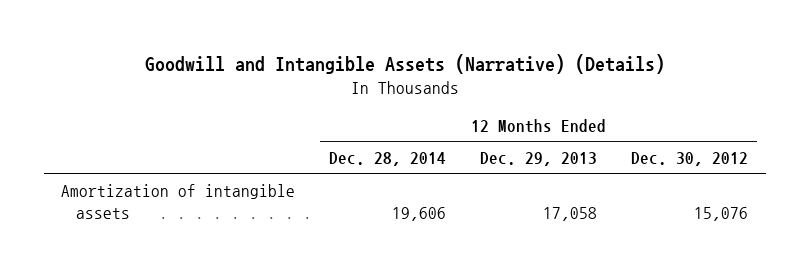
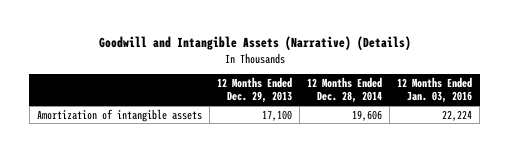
- | 12 Months Ended Dec. 28, 2014 | 12 Months Ended Dec. 29, 2013 | 12 Months Ended Dec. 30, 2012
+ | 12 Months Ended Dec. 29, 2013 | 12 Months Ended Dec. 28, 2014 | 12 Months Ended Jan. 03, 2016
- Amortization of intangible assets | 19,606 | 17,058 | 15,076
+ Amortization of intangible assets | 17,100 | 19,606 | 22,224

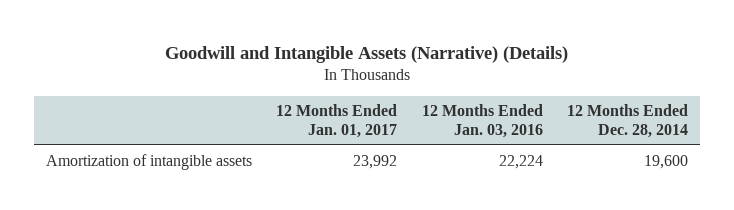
- | 12 Months Ended Dec. 29, 2013 | 12 Months Ended Dec. 28, 2014 | 12 Months Ended Jan. 03, 2016
+ | 12 Months Ended Jan. 01, 2017 | 12 Months Ended Jan. 03, 2016 | 12 Months Ended Dec. 28, 2014
- Amortization of intangible assets | 17,100 | 19,606 | 22,224
+ Amortization of intangible assets | 23,992 | 22,224 | 19,600

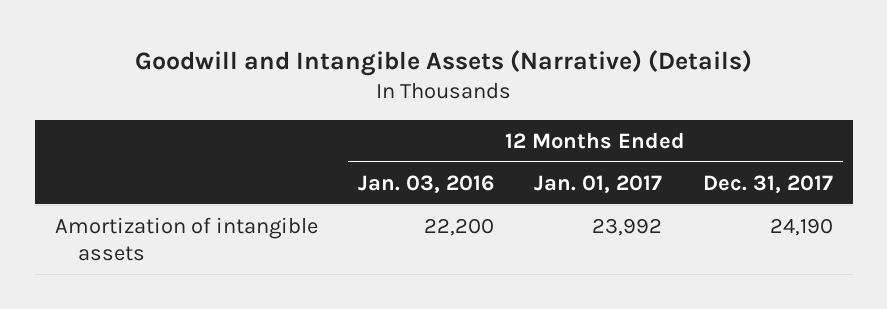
- | 12 Months Ended Jan. 01, 2017 | 12 Months Ended Jan. 03, 2016 | 12 Months Ended Dec. 28, 2014
+ | 12 Months Ended Jan. 03, 2016 | 12 Months Ended Jan. 01, 2017 | 12 Months Ended Dec. 31, 2017
- Amortization of intangible assets | 23,992 | 22,224 | 19,600
+ Amortization of intangible assets | 22,200 | 23,992 | 24,190

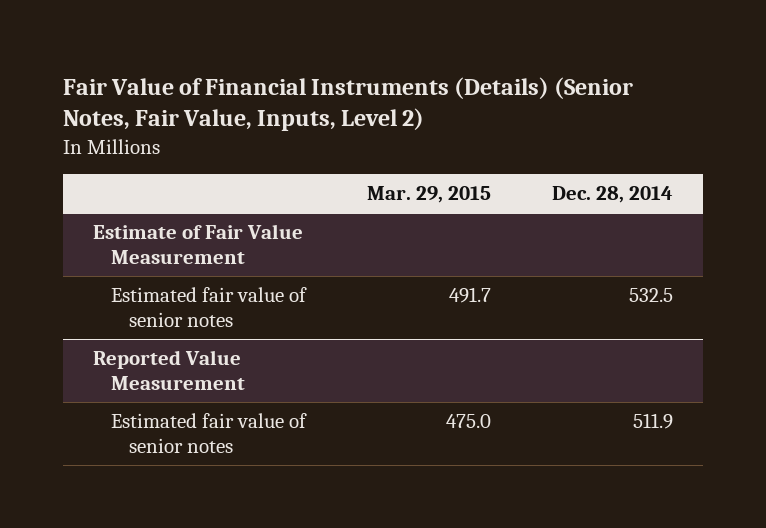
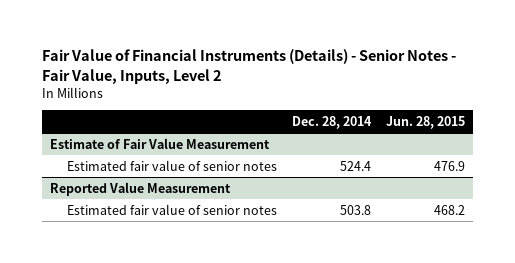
- Fair Value of Financial Instruments (Details) (Senior Notes, Fair Value, Inputs, Level 2)
+ Fair Value of Financial Instruments (Details) - Senior Notes - Fair Value, Inputs, Level 2
- | Mar. 29, 2015 | Dec. 28, 2014
+ | Dec. 28, 2014 | Jun. 28, 2015
@ Estimate of Fair Value Measurement
- Estimated fair value of senior notes | 491.7 | 532.5
+ Estimated fair value of senior notes | 524.4 | 476.9
@ Reported Value Measurement
- Estimated fair value of senior notes | 475.0 | 511.9
+ Estimated fair value of senior notes | 503.8 | 468.2

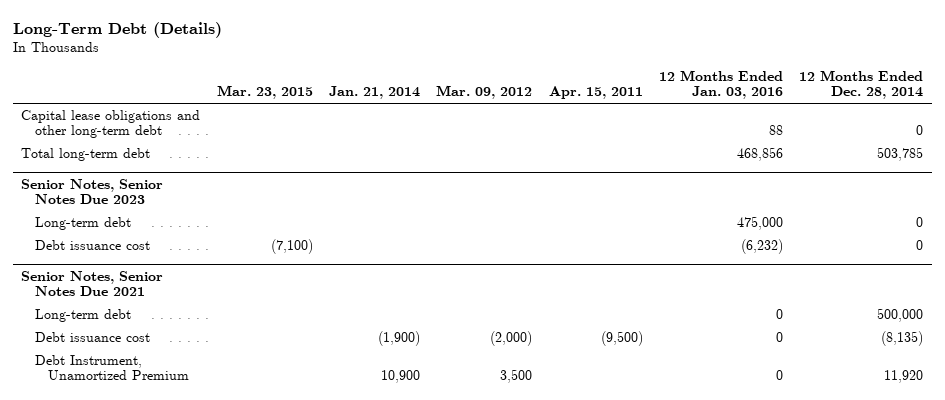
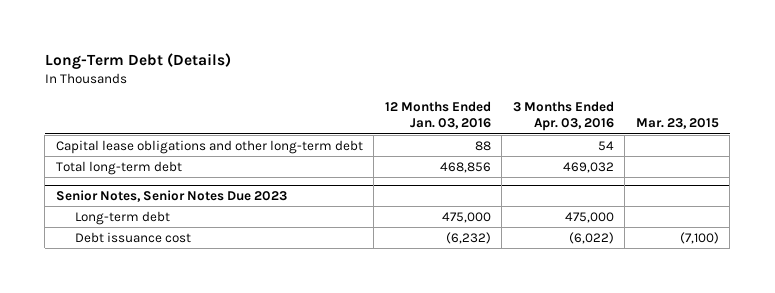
- | Mar. 23, 2015 | Jan. 21, 2014 | Mar. 09, 2012 | Apr. 15, 2011 | 12 Months Ended Jan. 03, 2016 | 12 Months Ended Dec. 28, 2014
+ | 12 Months Ended Jan. 03, 2016 | 3 Months Ended Apr. 03, 2016 | Mar. 23, 2015
- Senior Notes, Senior Notes Due 2021
- Long-term debt | | | | | 0 | 500,000
- Debt issuance cost | | (1,900) | (2,000) | (9,500) | 0 | (8,135)
- Debt Instrument, Unamortized Premium | | 10,900 | 3,500 | | 0 | 11,920

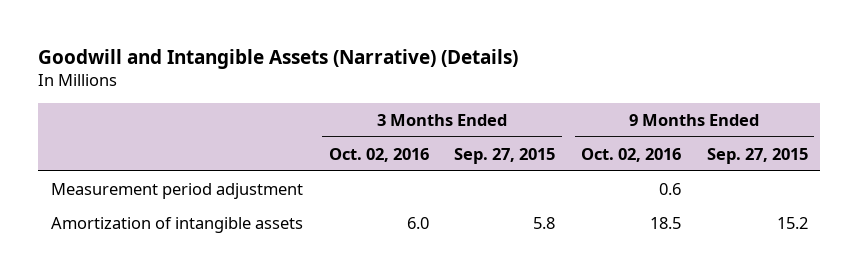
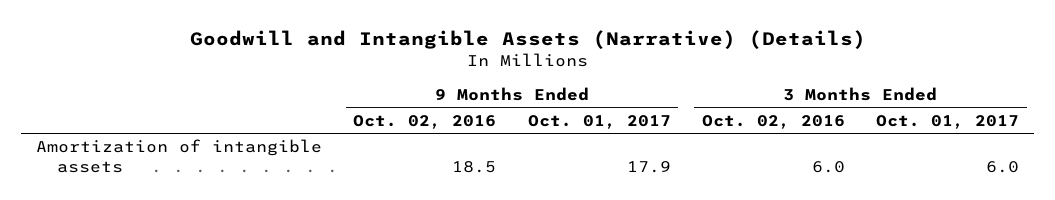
- | 3 Months Ended Oct. 02, 2016 | 3 Months Ended Sep. 27, 2015 | 9 Months Ended Oct. 02, 2016 | 9 Months Ended Sep. 27, 2015
+ | 9 Months Ended Oct. 02, 2016 | 9 Months Ended Oct. 01, 2017 | 3 Months Ended Oct. 02, 2016 | 3 Months Ended Oct. 01, 2017
- Measurement period adjustment | | | 0.6 |

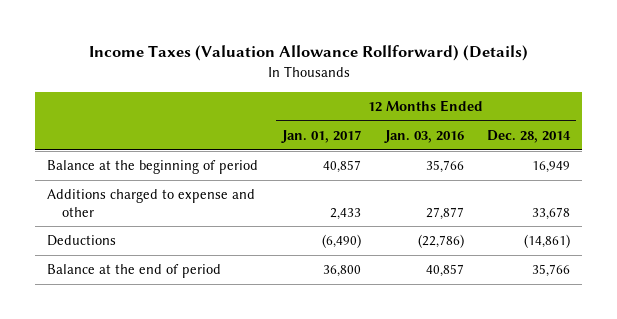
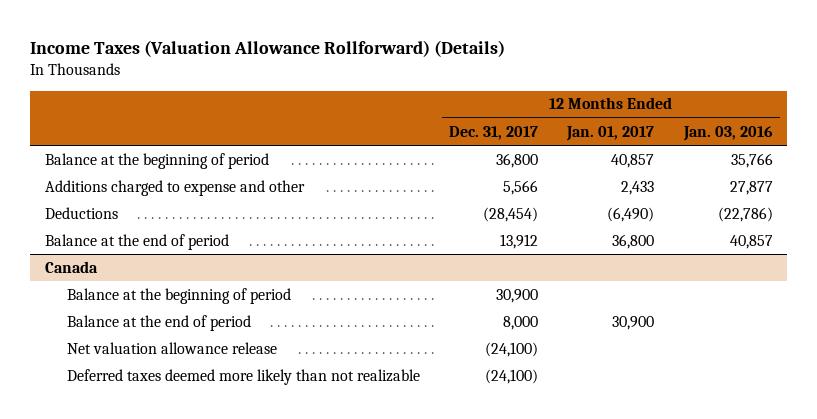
- | 12 Months Ended Jan. 01, 2017 | 12 Months Ended Jan. 03, 2016 | 12 Months Ended Dec. 28, 2014
+ | 12 Months Ended Dec. 31, 2017 | 12 Months Ended Jan. 01, 2017 | 12 Months Ended Jan. 03, 2016
+ Canada
+ Balance at the beginning of period | 30,900 | |
+ Balance at the end of period | 8,000 | 30,900 |
+ Net valuation allowance release | (24,100) | |
+ Deferred taxes deemed more likely than not realizable | (24,100) | |

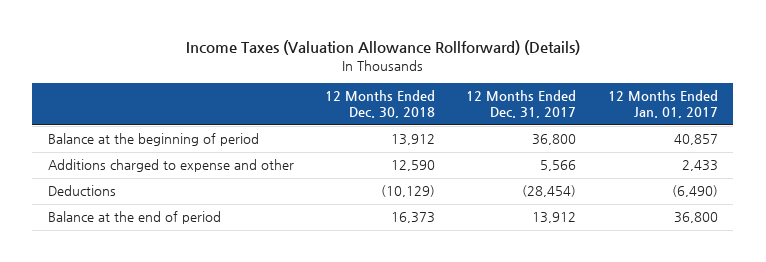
- | 12 Months Ended Dec. 31, 2017 | 12 Months Ended Jan. 01, 2017 | 12 Months Ended Jan. 03, 2016
+ | 12 Months Ended Dec. 30, 2018 | 12 Months Ended Dec. 31, 2017 | 12 Months Ended Jan. 01, 2017
- Canada
- Balance at the beginning of period | 30,900 | |
- Balance at the end of period | 8,000 | 30,900 |
- Net valuation allowance release | (24,100) | |
- Deferred taxes deemed more likely than not realizable | (24,100) | |

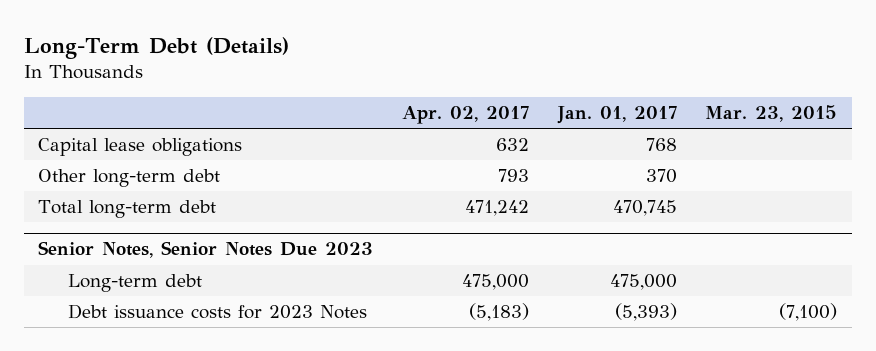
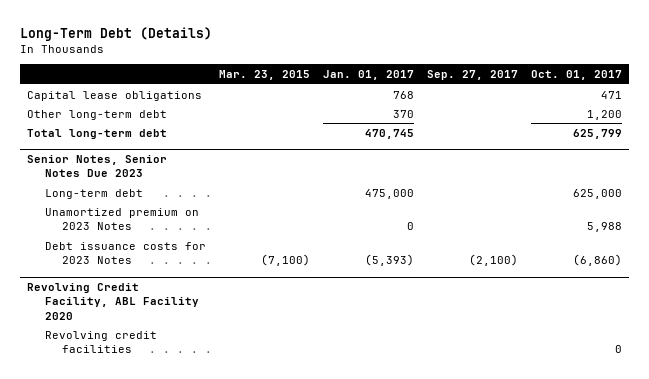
- | Apr. 02, 2017 | Jan. 01, 2017 | Mar. 23, 2015
+ | Mar. 23, 2015 | Jan. 01, 2017 | Sep. 27, 2017 | Oct. 01, 2017
@ Senior Notes, Senior Notes Due 2023
+ Unamortized premium on 2023 Notes | | 0 | | 5,988
+ Revolving Credit Facility, ABL Facility 2020
+ Revolving credit facilities | | | | 0

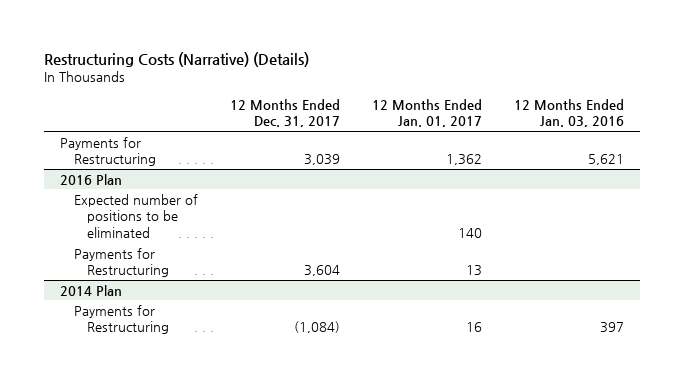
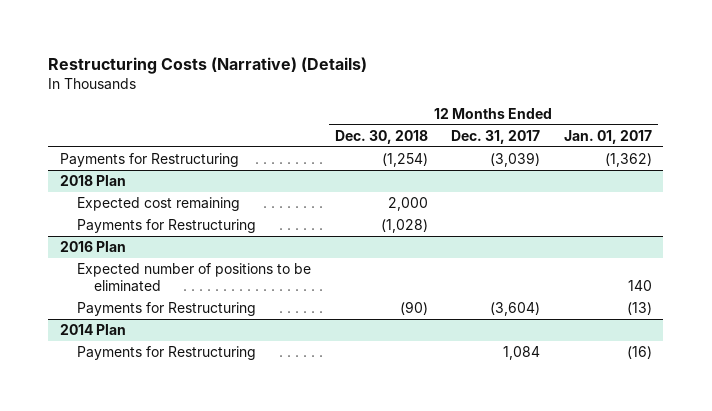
- | 12 Months Ended Dec. 31, 2017 | 12 Months Ended Jan. 01, 2017 | 12 Months Ended Jan. 03, 2016
+ | 12 Months Ended Dec. 30, 2018 | 12 Months Ended Dec. 31, 2017 | 12 Months Ended Jan. 01, 2017
- Payments for Restructuring | 3,039 | 1,362 | 5,621
+ Payments for Restructuring | (1,254) | (3,039) | (1,362)
+ 2018 Plan
+ Expected cost remaining | 2,000 | |
+ Payments for Restructuring | (1,028) | |
@ 2016 Plan
- Payments for Restructuring | 3,604 | 13 |
+ Payments for Restructuring | (90) | (3,604) | (13)
@ 2014 Plan
- Payments for Restructuring | (1,084) | 16 | 397
+ Payments for Restructuring | | 1,084 | (16)

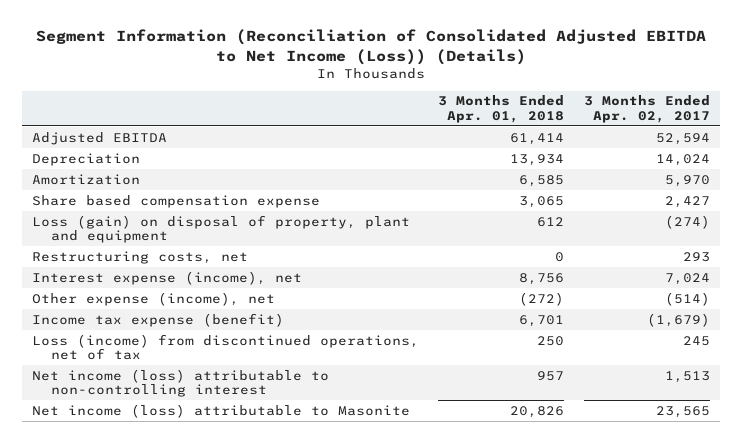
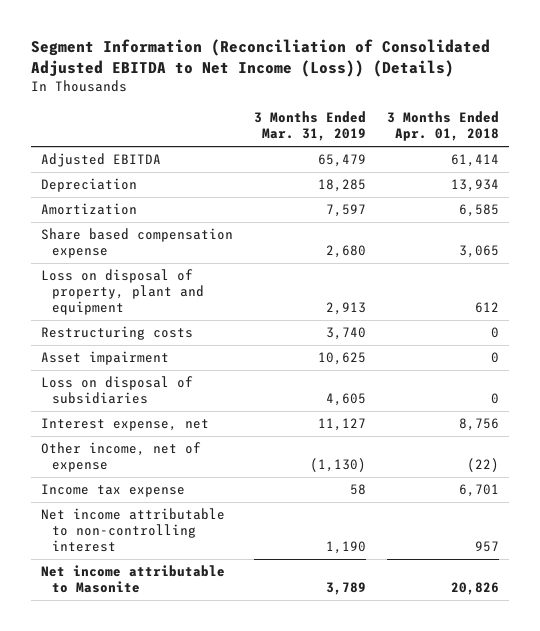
- | 3 Months Ended Apr. 01, 2018 | 3 Months Ended Apr. 02, 2017
+ | 3 Months Ended Mar. 31, 2019 | 3 Months Ended Apr. 01, 2018
- Loss (gain) on disposal of property, plant and equipment | 612 | (274)
- Restructuring costs, net | 0 | 293
- Interest expense (income), net | 8,756 | 7,024
- Other expense (income), net | (272) | (514)
- Income tax expense (benefit) | 6,701 | (1,679)
- Loss (income) from discontinued operations, net of tax | 250 | 245
- Net income (loss) attributable to non-controlling interest | 957 | 1,513
- Net income (loss) attributable to Masonite | 20,826 | 23,565
+ Loss on disposal of property, plant and equipment | 2,913 | 612
+ Restructuring costs | 3,740 | 0
+ Asset impairment | 10,625 | 0
+ Loss on disposal of subsidiaries | 4,605 | 0
+ Interest expense, net | 11,127 | 8,756
+ Other income, net of expense | (1,130) | (22)
+ Income tax expense | 58 | 6,701
+ Net income attributable to non-controlling interest | 1,190 | 957
+ Net income attributable to Masonite | 3,789 | 20,826

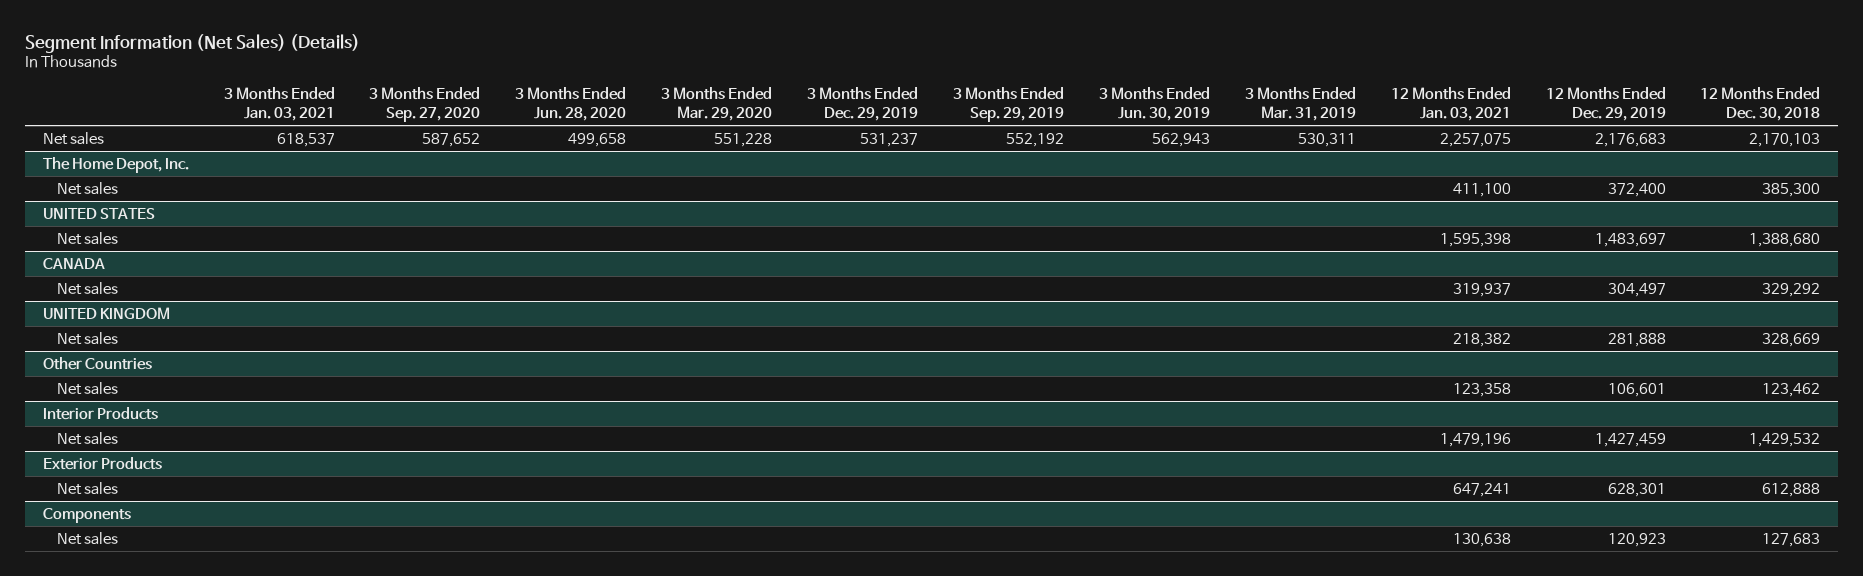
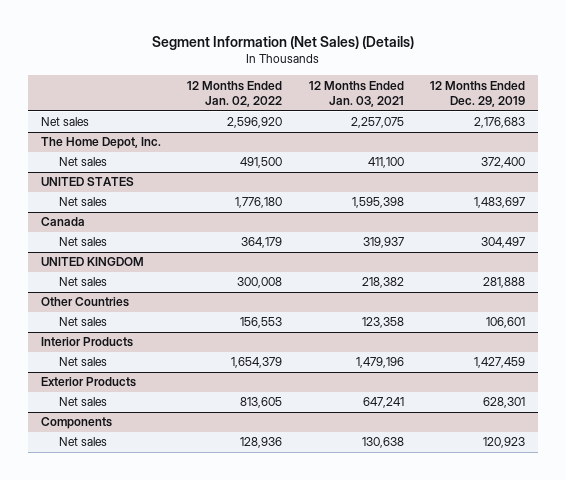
- | 3 Months Ended Jan. 03, 2021 | 3 Months Ended Sep. 27, 2020 | 3 Months Ended Jun. 28, 2020 | 3 Months Ended Mar. 29, 2020 | 3 Months Ended Dec. 29, 2019 | 3 Months Ended Sep. 29, 2019 | 3 Months Ended Jun. 30, 2019 | 3 Months Ended Mar. 31, 2019 | 12 Months Ended Jan. 03, 2021 | 12 Months Ended Dec. 29, 2019 | 12 Months Ended Dec. 30, 2018
+ | 12 Months Ended Jan. 02, 2022 | 12 Months Ended Jan. 03, 2021 | 12 Months Ended Dec. 29, 2019
- CANADA
+ Canada

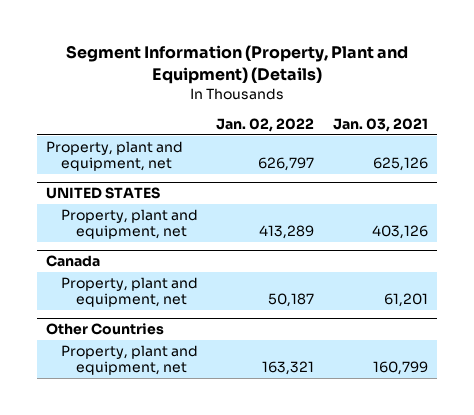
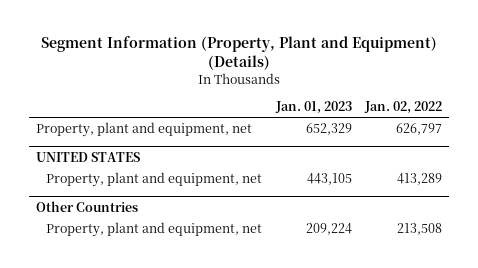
- | Jan. 02, 2022 | Jan. 03, 2021
+ | Jan. 01, 2023 | Jan. 02, 2022
- Canada
- Property, plant and equipment, net | 50,187 | 61,201
@ Other Countries
- Property, plant and equipment, net | 163,321 | 160,799
+ Property, plant and equipment, net | 209,224 | 213,508

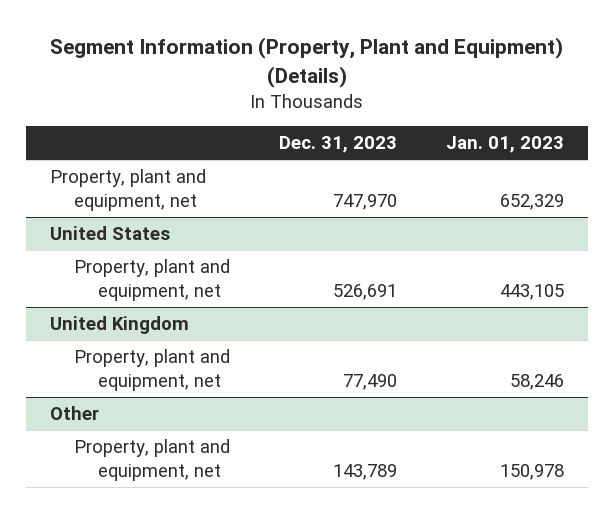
- | Jan. 01, 2023 | Jan. 02, 2022
+ | Dec. 31, 2023 | Jan. 01, 2023
- UNITED STATES
+ United States
- Other Countries
- Property, plant and equipment, net | 209,224 | 213,508
+ United Kingdom
+ Property, plant and equipment, net | 77,490 | 58,246
+ Other
+ Property, plant and equipment, net | 143,789 | 150,978

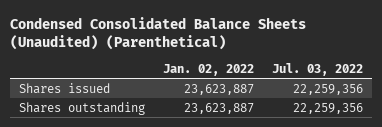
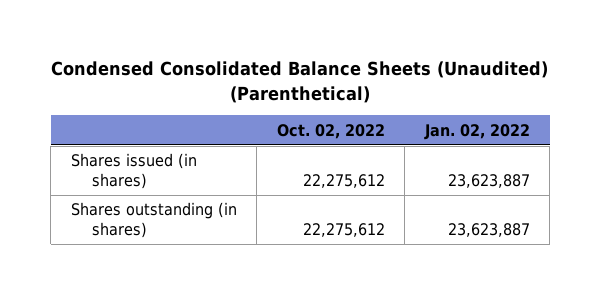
- | Jan. 02, 2022 | Jul. 03, 2022
+ | Oct. 02, 2022 | Jan. 02, 2022
- Shares issued | 23,623,887 | 22,259,356
- Shares outstanding | 23,623,887 | 22,259,356
+ Shares issued (in shares) | 22,275,612 | 23,623,887
+ Shares outstanding (in shares) | 22,275,612 | 23,623,887

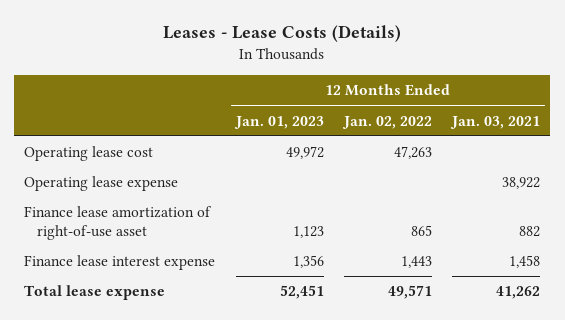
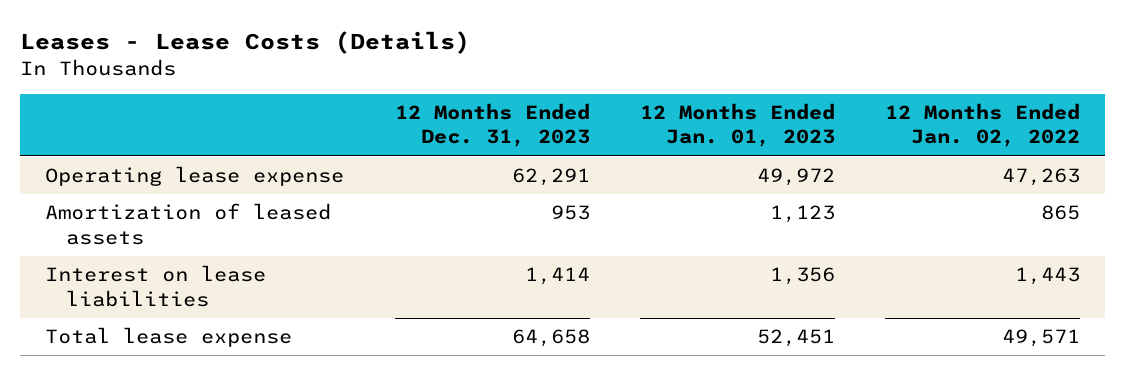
- | 12 Months Ended Jan. 01, 2023 | 12 Months Ended Jan. 02, 2022 | 12 Months Ended Jan. 03, 2021
+ | 12 Months Ended Dec. 31, 2023 | 12 Months Ended Jan. 01, 2023 | 12 Months Ended Jan. 02, 2022
- Operating lease cost | 49,972 | 47,263 |
- Operating lease expense | | | 38,922
- Finance lease amortization of right-of-use asset | 1,123 | 865 | 882
- Finance lease interest expense | 1,356 | 1,443 | 1,458
+ Operating lease expense | 62,291 | 49,972 | 47,263
+ Amortization of leased assets | 953 | 1,123 | 865
+ Interest on lease liabilities | 1,414 | 1,356 | 1,443

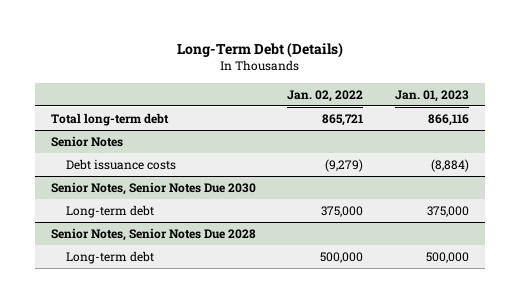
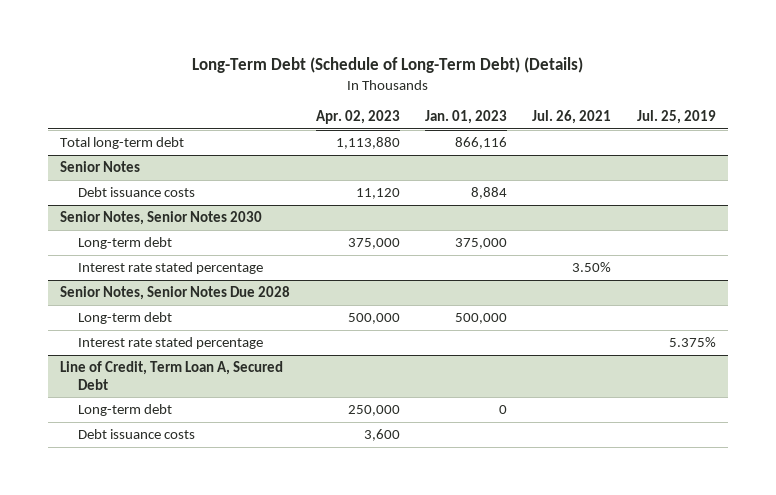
- Long-Term Debt (Details)
+ Long-Term Debt (Schedule of Long-Term Debt) (Details)
- | Jan. 02, 2022 | Jan. 01, 2023
+ | Apr. 02, 2023 | Jan. 01, 2023 | Jul. 26, 2021 | Jul. 25, 2019
@ Senior Notes
- Debt issuance costs | (9,279) | (8,884)
- Senior Notes, Senior Notes Due 2030
@ Senior Notes
+ Debt issuance costs | 11,120 | 8,884 | |
+ Senior Notes, Senior Notes 2030
+ Interest rate stated percentage | | | 3.50% |
@ Senior Notes, Senior Notes Due 2028
+ Interest rate stated percentage | | | | 5.375%
+ Line of Credit, Term Loan A, Secured Debt
+ Long-term debt | 250,000 | 0 | |
+ Debt issuance costs | 3,600 | | |

